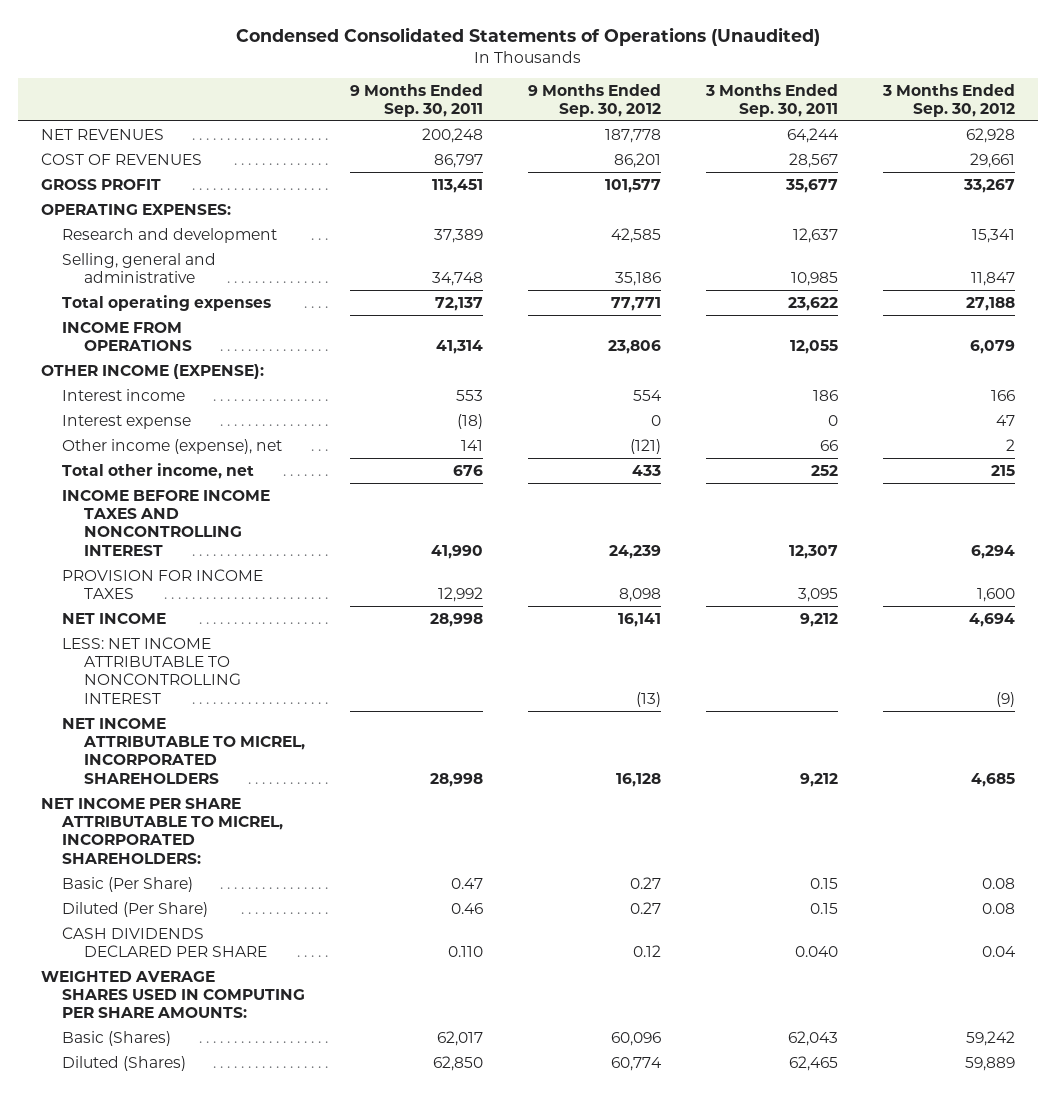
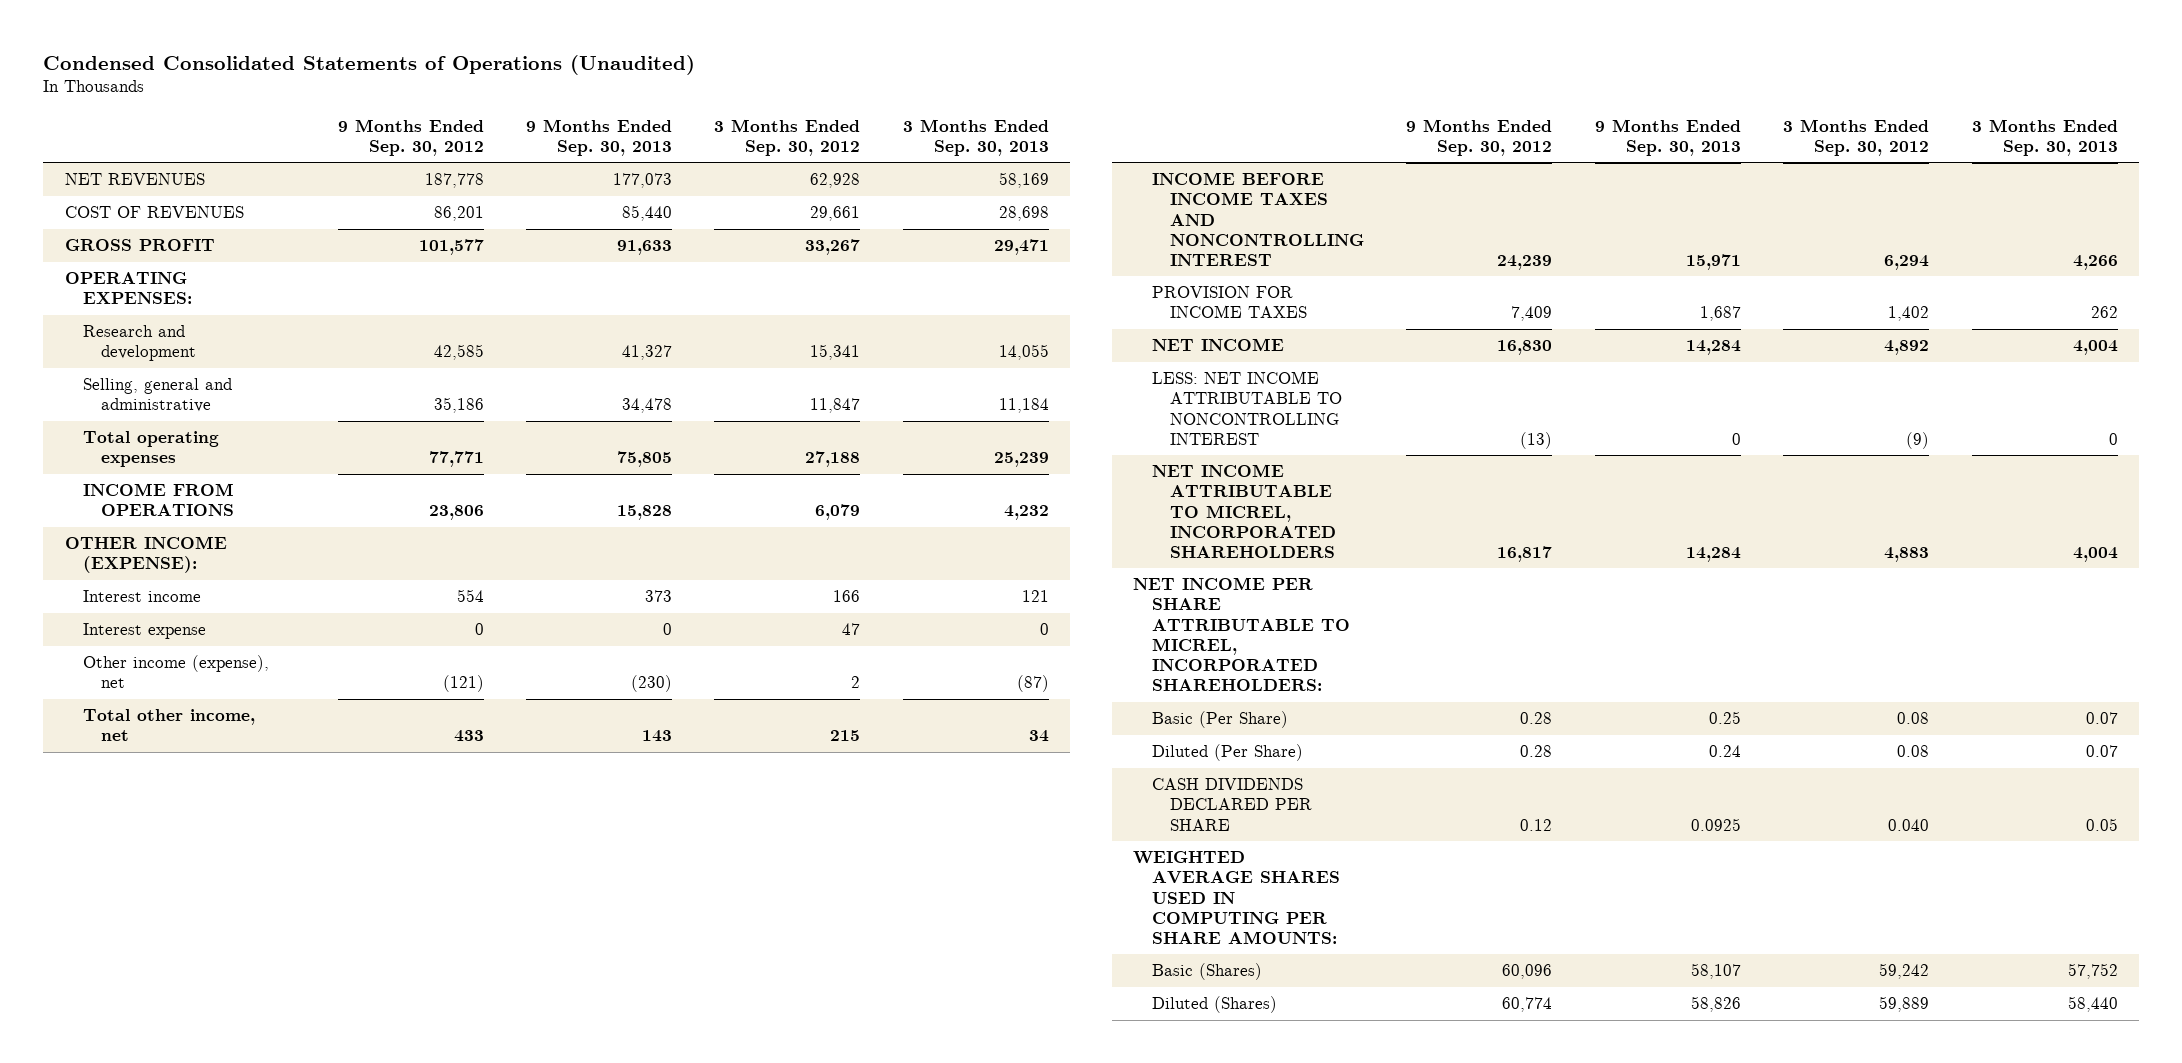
- | 9 Months Ended Sep. 30, 2011 | 9 Months Ended Sep. 30, 2012 | 3 Months Ended Sep. 30, 2011 | 3 Months Ended Sep. 30, 2012
+ | 9 Months Ended Sep. 30, 2012 | 9 Months Ended Sep. 30, 2013 | 3 Months Ended Sep. 30, 2012 | 3 Months Ended Sep. 30, 2013
- PROVISION FOR INCOME TAXES | 12,992 | 8,098 | 3,095 | 1,600
- NET INCOME | 28,998 | 16,141 | 9,212 | 4,694
+ PROVISION FOR INCOME TAXES | 7,409 | 1,687 | 1,402 | 262
+ NET INCOME | 16,830 | 14,284 | 4,892 | 4,004
- NET INCOME ATTRIBUTABLE TO MICREL, INCORPORATED SHAREHOLDERS | 28,998 | 16,128 | 9,212 | 4,685
+ NET INCOME ATTRIBUTABLE TO MICREL, INCORPORATED SHAREHOLDERS | 16,817 | 14,284 | 4,883 | 4,004
- Basic (Per Share) | 0.47 | 0.27 | 0.15 | 0.08
- Diluted (Per Share) | 0.46 | 0.27 | 0.15 | 0.08
- CASH DIVIDENDS DECLARED PER SHARE | 0.110 | 0.12 | 0.040 | 0.04
+ Basic (Per Share) | 0.28 | 0.25 | 0.08 | 0.07
+ Diluted (Per Share) | 0.28 | 0.24 | 0.08 | 0.07
+ CASH DIVIDENDS DECLARED PER SHARE | 0.12 | 0.0925 | 0.040 | 0.05

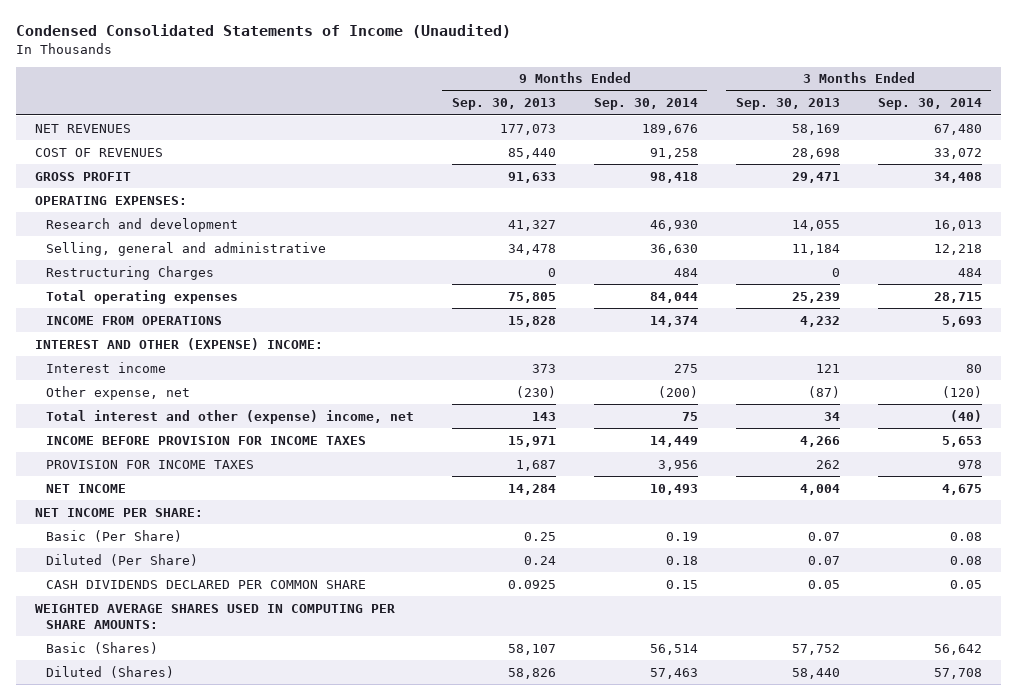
- Condensed Consolidated Statements of Operations (Unaudited)
+ Condensed Consolidated Statements of Income (Unaudited)
- | 9 Months Ended Sep. 30, 2012 | 9 Months Ended Sep. 30, 2013 | 3 Months Ended Sep. 30, 2012 | 3 Months Ended Sep. 30, 2013
+ | 9 Months Ended Sep. 30, 2013 | 9 Months Ended Sep. 30, 2014 | 3 Months Ended Sep. 30, 2013 | 3 Months Ended Sep. 30, 2014
+ Restructuring Charges | 0 | 484 | 0 | 484
- OTHER INCOME (EXPENSE):
+ INTEREST AND OTHER (EXPENSE) INCOME:
- Interest expense | 0 | 0 | 47 | 0
- Other income (expense), net | (121) | (230) | 2 | (87)
- Total other income, net | 433 | 143 | 215 | 34
- INCOME BEFORE INCOME TAXES AND NONCONTROLLING INTEREST | 24,239 | 15,971 | 6,294 | 4,266
+ Other expense, net | (230) | (200) | (87) | (120)
+ Total interest and other (expense) income, net | 143 | 75 | 34 | (40)
+ INCOME BEFORE PROVISION FOR INCOME TAXES | 15,971 | 14,449 | 4,266 | 5,653
- LESS: NET INCOME ATTRIBUTABLE TO NONCONTROLLING INTEREST | (13) | 0 | (9) | 0
- NET INCOME ATTRIBUTABLE TO MICREL, INCORPORATED SHAREHOLDERS | 16,817 | 14,284 | 4,883 | 4,004
- NET INCOME PER SHARE ATTRIBUTABLE TO MICREL, INCORPORATED SHAREHOLDERS:
+ NET INCOME PER SHARE:
- CASH DIVIDENDS DECLARED PER SHARE | 0.12 | 0.0925 | 0.040 | 0.05
+ CASH DIVIDENDS DECLARED PER COMMON SHARE | 0.0925 | 0.15 | 0.05 | 0.05

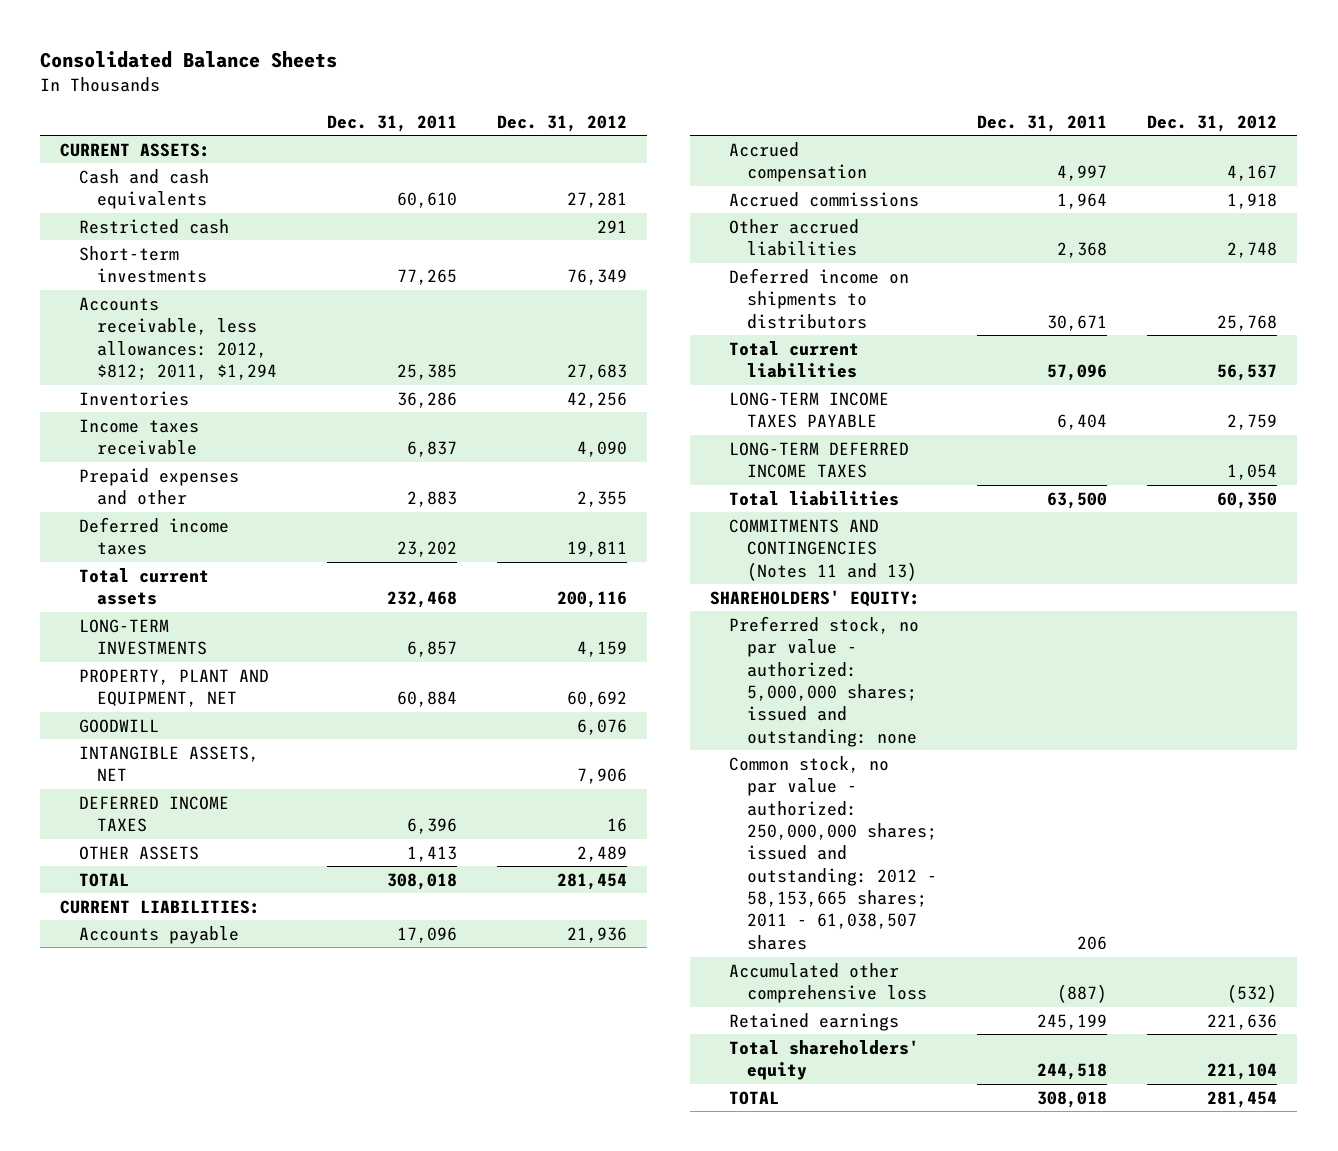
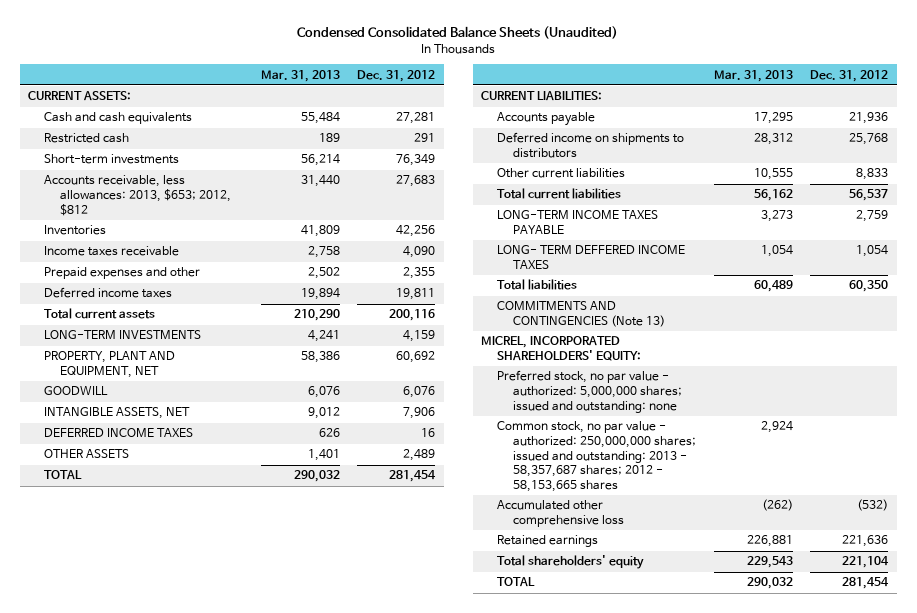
- Consolidated Balance Sheets
+ Condensed Consolidated Balance Sheets (Unaudited)
- | Dec. 31, 2011 | Dec. 31, 2012
+ | Mar. 31, 2013 | Dec. 31, 2012
- Accounts receivable, less allowances: 2012, $812; 2011, $1,294 | 25,385 | 27,683
+ Accounts receivable, less allowances: 2013, $653; 2012, $812 | 31,440 | 27,683
- Accrued compensation | 4,997 | 4,167
- Accrued commissions | 1,964 | 1,918
- Other accrued liabilities | 2,368 | 2,748
+ Other current liabilities | 10,555 | 8,833
- LONG-TERM DEFERRED INCOME TAXES | | 1,054
+ LONG- TERM DEFFERED INCOME TAXES | 1,054 | 1,054
- COMMITMENTS AND CONTINGENCIES (Notes 11 and 13)
- SHAREHOLDERS' EQUITY:
+ COMMITMENTS AND CONTINGENCIES (Note 13)
+ MICREL, INCORPORATED SHAREHOLDERS' EQUITY:
- Common stock, no par value - authorized: 250,000,000 shares; issued and outstanding: 2012 - 58,153,665 shares; 2011 - 61,038,507 shares | 206 |
+ Common stock, no par value - authorized: 250,000,000 shares; issued and outstanding: 2013 - 58,357,687 shares; 2012 - 58,153,665 shares | 2,924 |

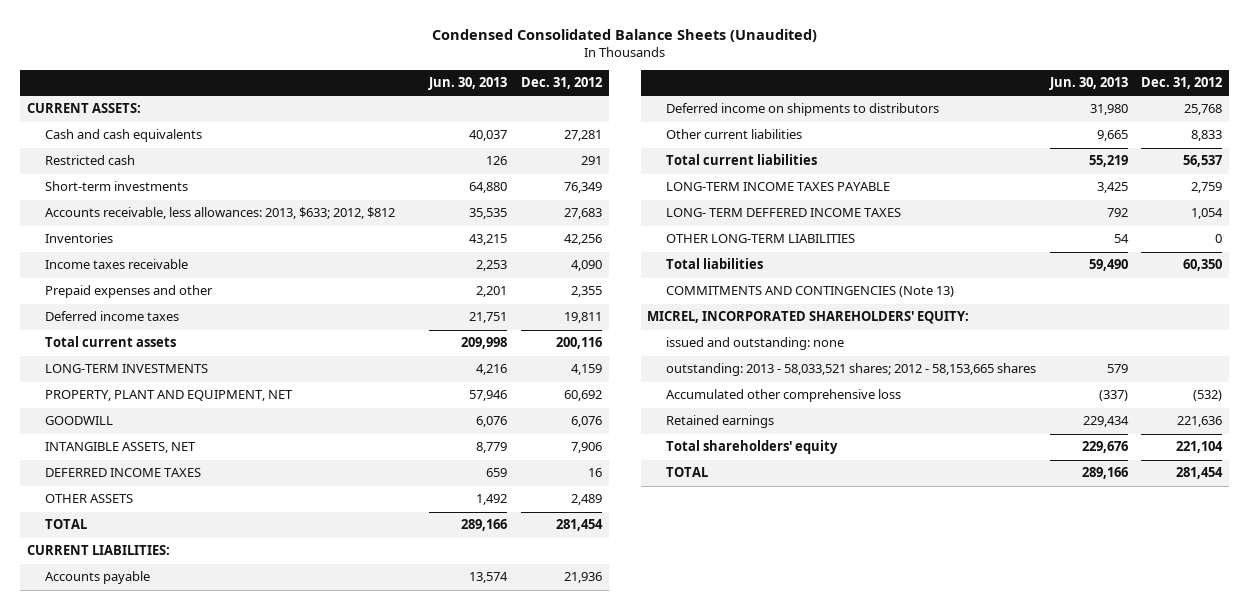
- | Mar. 31, 2013 | Dec. 31, 2012
+ | Jun. 30, 2013 | Dec. 31, 2012
- Accounts receivable, less allowances: 2013, $653; 2012, $812 | 31,440 | 27,683
+ Accounts receivable, less allowances: 2013, $633; 2012, $812 | 35,535 | 27,683
+ OTHER LONG-TERM LIABILITIES | 54 | 0
- Preferred stock, no par value - authorized: 5,000,000 shares; issued and outstanding: none
- Common stock, no par value - authorized: 250,000,000 shares; issued and outstanding: 2013 - 58,357,687 shares; 2012 - 58,153,665 shares | 2,924 |
+ issued and outstanding: none
+ outstanding: 2013 - 58,033,521 shares; 2012 - 58,153,665 shares | 579 |

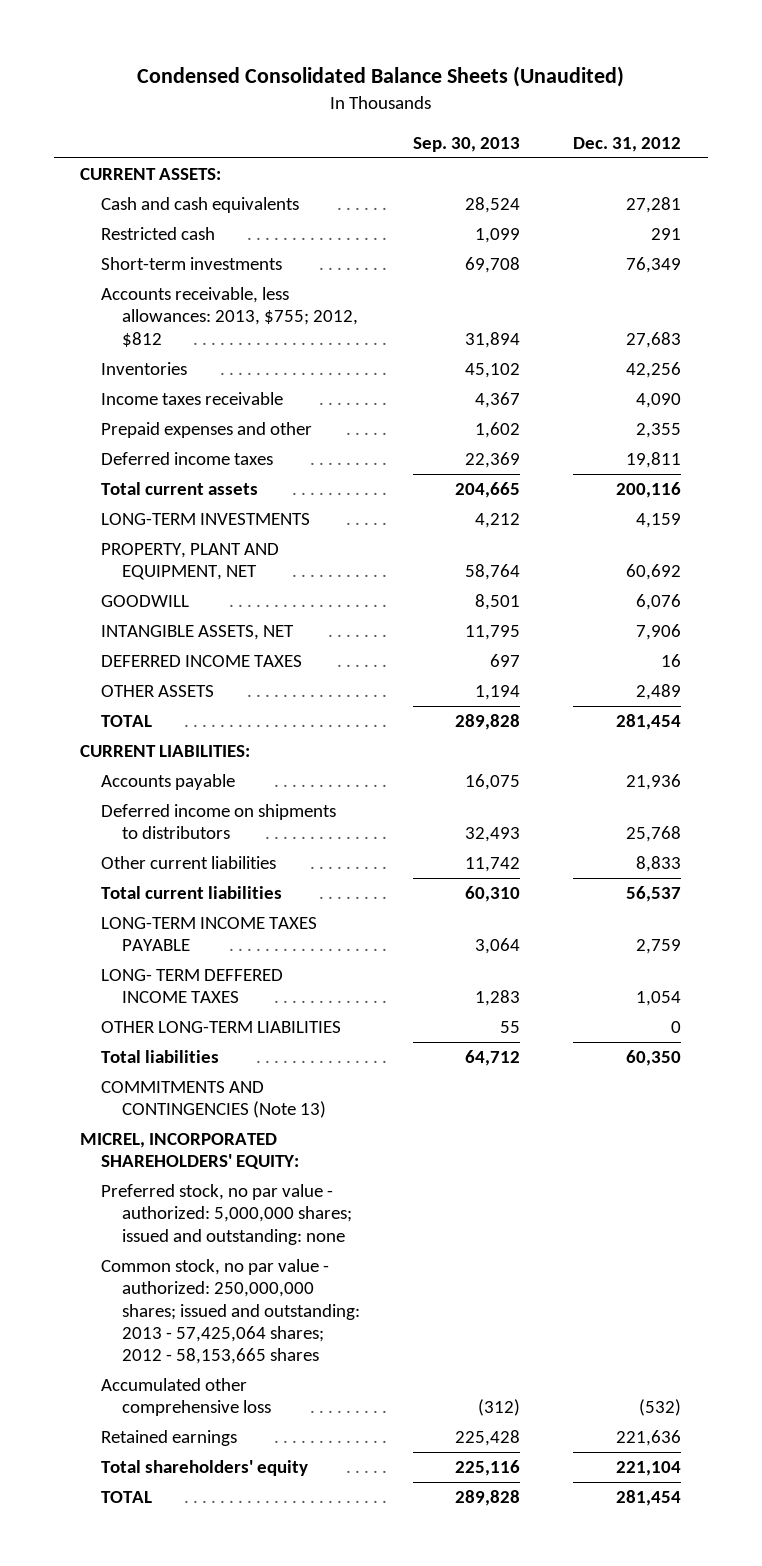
- | Jun. 30, 2013 | Dec. 31, 2012
+ | Sep. 30, 2013 | Dec. 31, 2012
- Accounts receivable, less allowances: 2013, $633; 2012, $812 | 35,535 | 27,683
+ Accounts receivable, less allowances: 2013, $755; 2012, $812 | 31,894 | 27,683
- issued and outstanding: none
- outstanding: 2013 - 58,033,521 shares; 2012 - 58,153,665 shares | 579 |
+ Preferred stock, no par value - authorized: 5,000,000 shares; issued and outstanding: none
+ Common stock, no par value - authorized: 250,000,000 shares; issued and outstanding: 2013 - 57,425,064 shares; 2012 - 58,153,665 shares

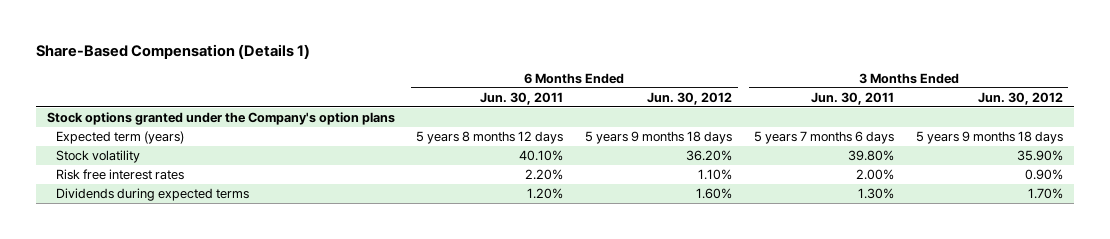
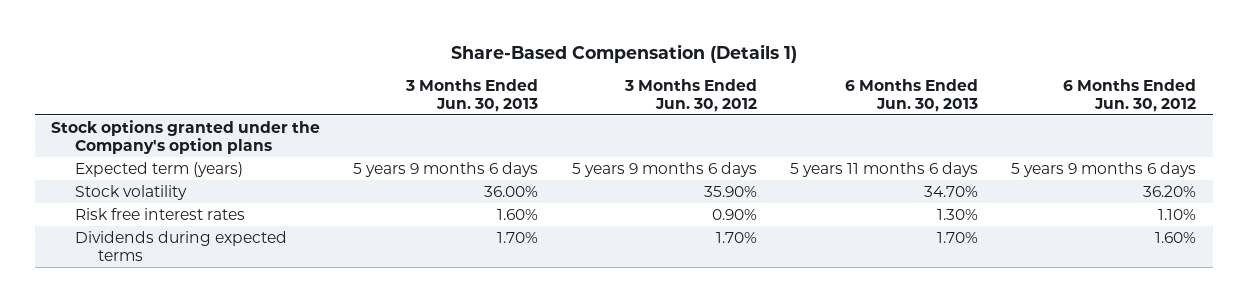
- | 6 Months Ended Jun. 30, 2011 | 6 Months Ended Jun. 30, 2012 | 3 Months Ended Jun. 30, 2011 | 3 Months Ended Jun. 30, 2012
+ | 3 Months Ended Jun. 30, 2013 | 3 Months Ended Jun. 30, 2012 | 6 Months Ended Jun. 30, 2013 | 6 Months Ended Jun. 30, 2012
- Expected term (years) | 5 years 8 months 12 days | 5 years 9 months 18 days | 5 years 7 months 6 days | 5 years 9 months 18 days
+ Expected term (years) | 5 years 9 months 6 days | 5 years 9 months 6 days | 5 years 11 months 6 days | 5 years 9 months 6 days

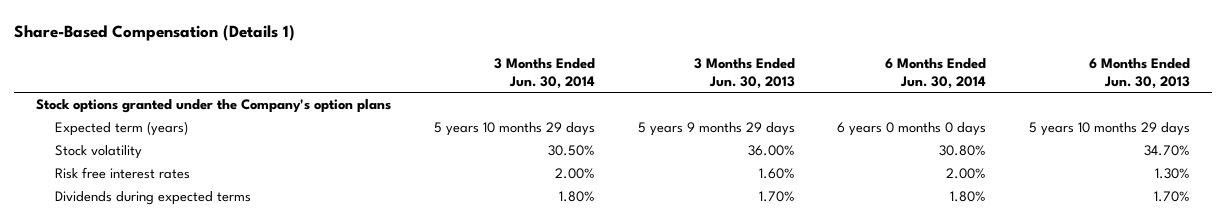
- | 3 Months Ended Jun. 30, 2013 | 3 Months Ended Jun. 30, 2012 | 6 Months Ended Jun. 30, 2013 | 6 Months Ended Jun. 30, 2012
+ | 3 Months Ended Jun. 30, 2014 | 3 Months Ended Jun. 30, 2013 | 6 Months Ended Jun. 30, 2014 | 6 Months Ended Jun. 30, 2013
- Expected term (years) | 5 years 9 months 6 days | 5 years 9 months 6 days | 5 years 11 months 6 days | 5 years 9 months 6 days
+ Expected term (years) | 5 years 10 months 29 days | 5 years 9 months 29 days | 6 years 0 months 0 days | 5 years 10 months 29 days

